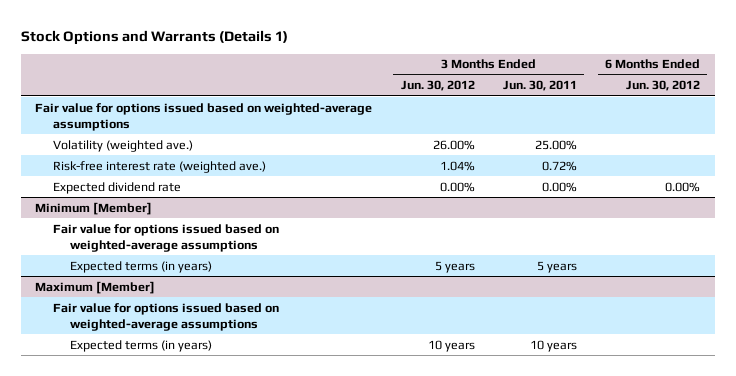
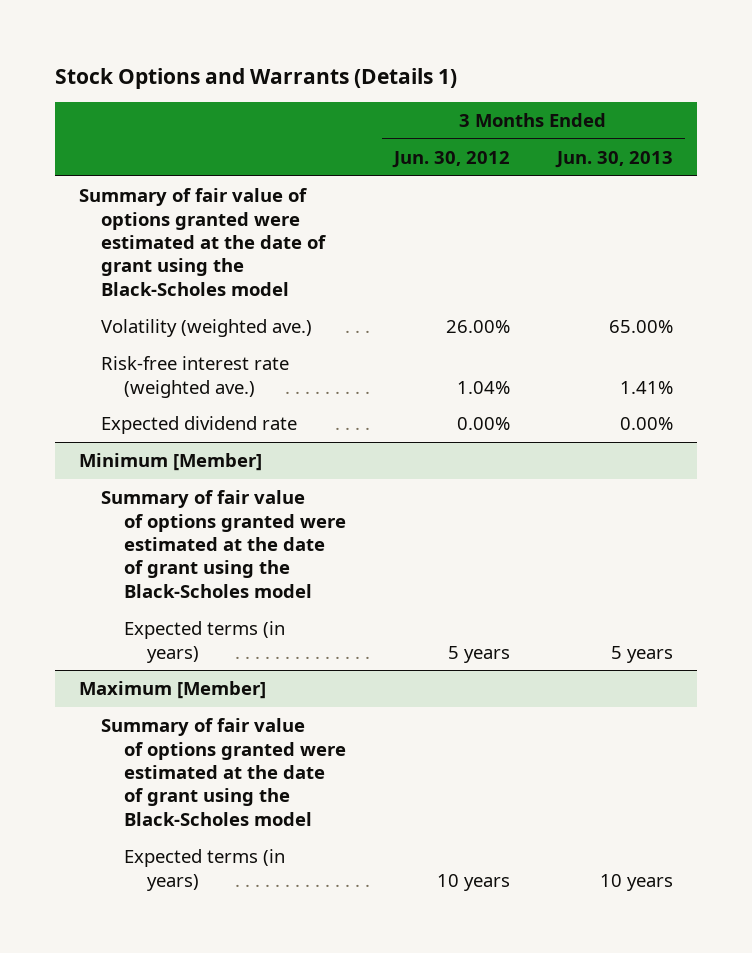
- | 3 Months Ended Jun. 30, 2012 | 3 Months Ended Jun. 30, 2011 | 6 Months Ended Jun. 30, 2012
+ | 3 Months Ended Jun. 30, 2012 | 3 Months Ended Jun. 30, 2013
- Fair value for options issued based on weighted-average assumptions
+ Summary of fair value of options granted were estimated at the date of grant using the Black-Scholes model
@ Minimum [Member]
- Fair value for options issued based on weighted-average assumptions
+ Summary of fair value of options granted were estimated at the date of grant using the Black-Scholes model
@ Maximum [Member]
- Fair value for options issued based on weighted-average assumptions
+ Summary of fair value of options granted were estimated at the date of grant using the Black-Scholes model

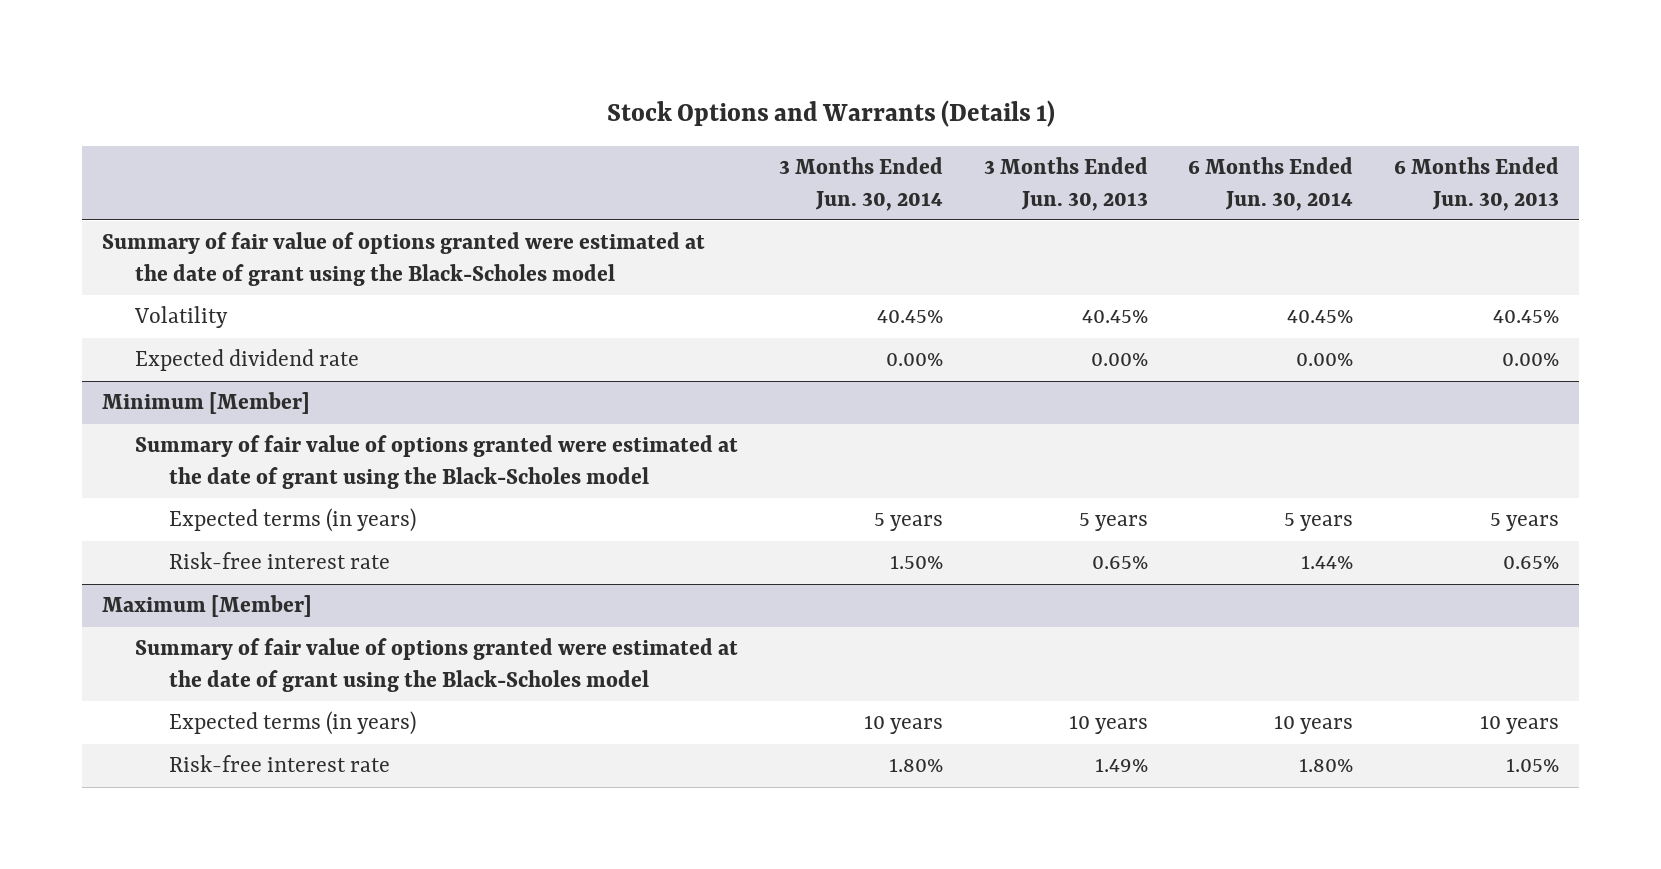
- | 3 Months Ended Jun. 30, 2012 | 3 Months Ended Jun. 30, 2013
+ | 3 Months Ended Jun. 30, 2014 | 3 Months Ended Jun. 30, 2013 | 6 Months Ended Jun. 30, 2014 | 6 Months Ended Jun. 30, 2013
- Volatility (weighted ave.) | 26.00% | 65.00%
- Risk-free interest rate (weighted ave.) | 1.04% | 1.41%
+ Volatility | 40.45% | 40.45% | 40.45% | 40.45%
@ Minimum [Member]
+ Risk-free interest rate | 1.50% | 0.65% | 1.44% | 0.65%
@ Maximum [Member]
+ Risk-free interest rate | 1.80% | 1.49% | 1.80% | 1.05%

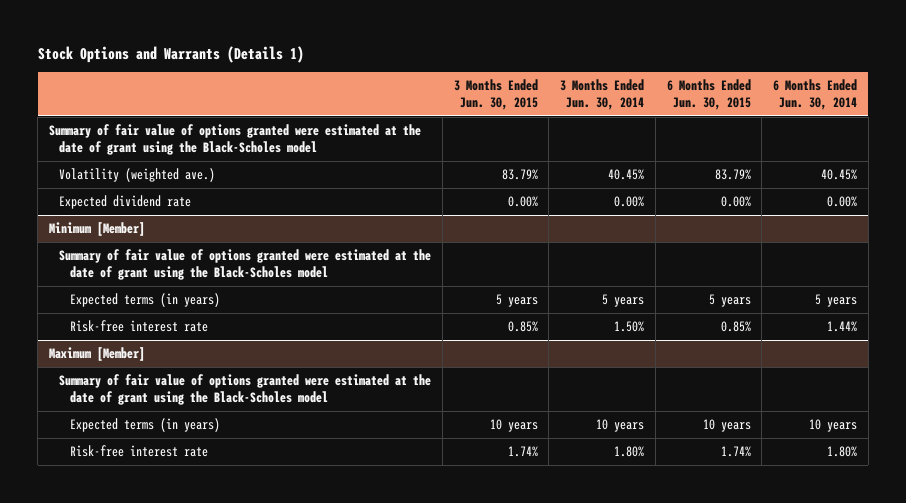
- | 3 Months Ended Jun. 30, 2014 | 3 Months Ended Jun. 30, 2013 | 6 Months Ended Jun. 30, 2014 | 6 Months Ended Jun. 30, 2013
+ | 3 Months Ended Jun. 30, 2015 | 3 Months Ended Jun. 30, 2014 | 6 Months Ended Jun. 30, 2015 | 6 Months Ended Jun. 30, 2014
- Volatility | 40.45% | 40.45% | 40.45% | 40.45%
+ Volatility (weighted ave.) | 83.79% | 40.45% | 83.79% | 40.45%

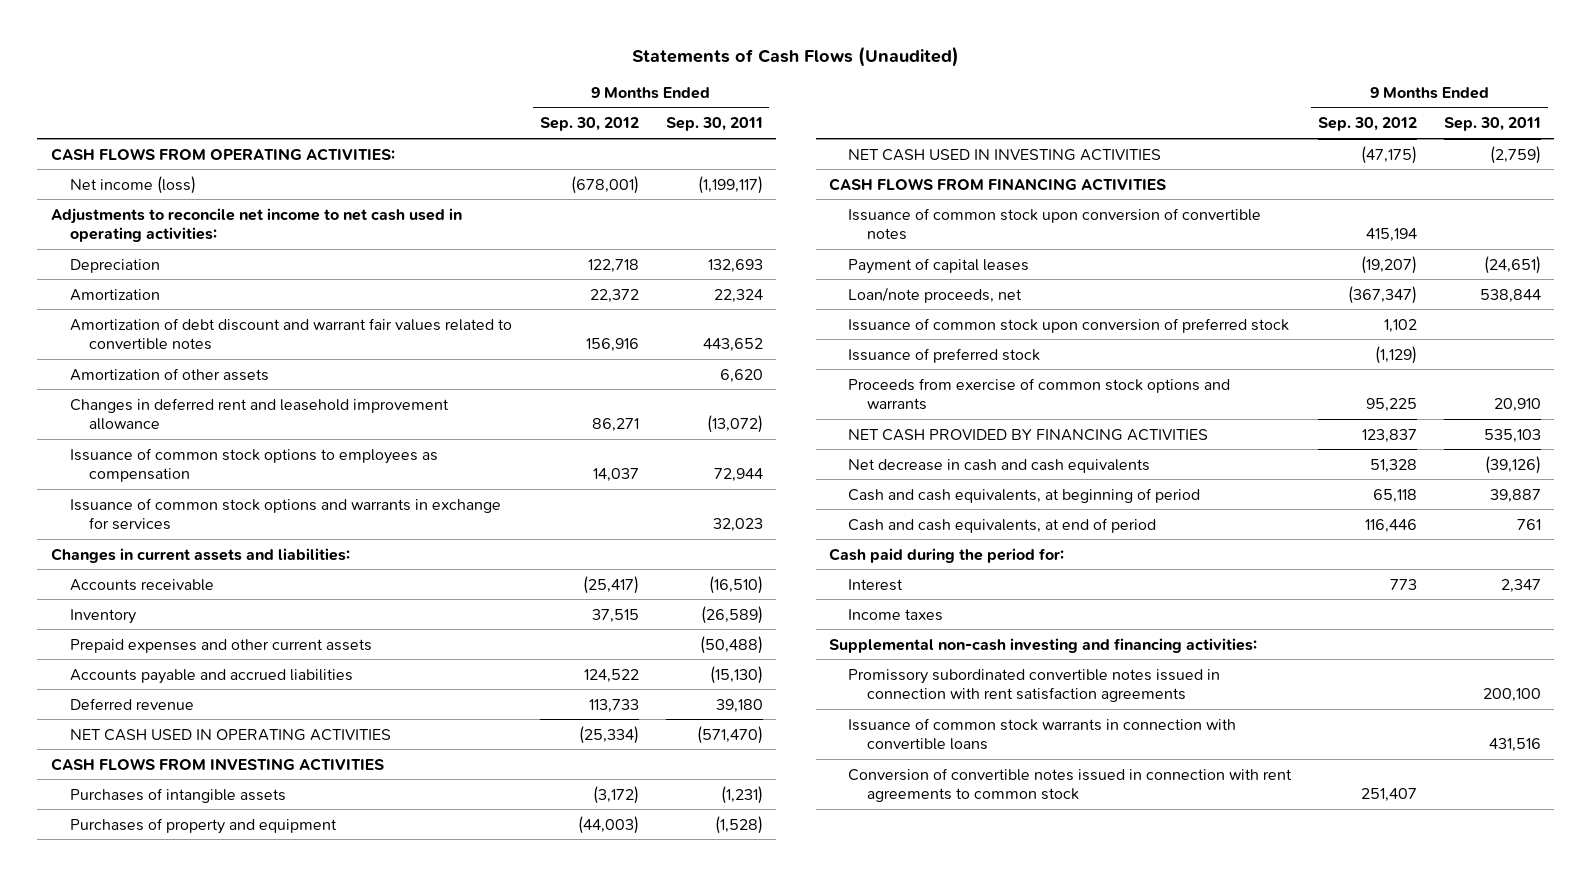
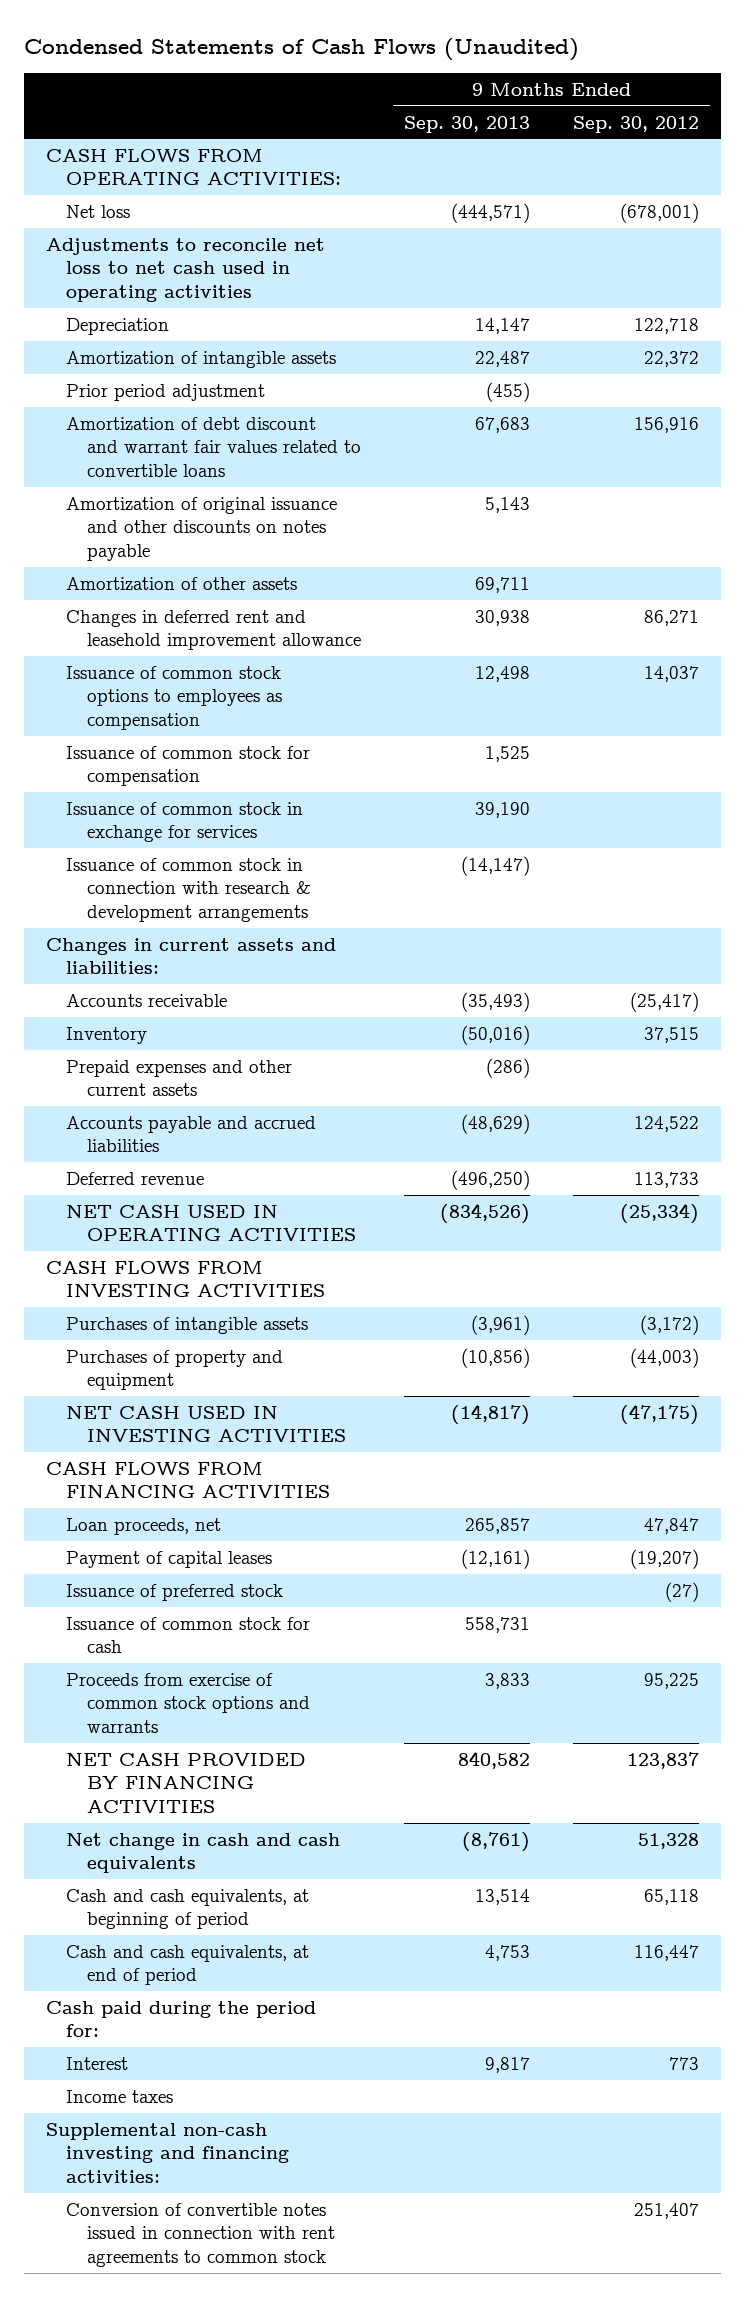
- Statements of Cash Flows (Unaudited)
+ Condensed Statements of Cash Flows (Unaudited)
- | 9 Months Ended Sep. 30, 2012 | 9 Months Ended Sep. 30, 2011
+ | 9 Months Ended Sep. 30, 2013 | 9 Months Ended Sep. 30, 2012
- Net income (loss) | (678,001) | (1,199,117)
- Adjustments to reconcile net income to net cash used in operating activities:
+ Net loss | (444,571) | (678,001)
+ Adjustments to reconcile net loss to net cash used in operating activities
- Amortization | 22,372 | 22,324
- Amortization of debt discount and warrant fair values related to convertible notes | 156,916 | 443,652
+ Amortization of intangible assets | 22,487 | 22,372
+ Prior period adjustment | (455) |
+ Amortization of debt discount and warrant fair values related to convertible loans | 67,683 | 156,916
+ Amortization of original issuance and other discounts on notes payable | 5,143 |
- Issuance of common stock options and warrants in exchange for services | | 32,023
+ Issuance of common stock for compensation | 1,525 |
+ Issuance of common stock in exchange for services | 39,190 |
+ Issuance of common stock in connection with research & development arrangements | (14,147) |
- Issuance of common stock upon conversion of convertible notes | 415,194 |
+ Loan proceeds, net | 265,857 | 47,847
- Loan/note proceeds, net | (367,347) | 538,844
- Issuance of common stock upon conversion of preferred stock | 1,102 |
- Issuance of preferred stock | (1,129) |
+ Issuance of preferred stock | | (27)
+ Issuance of common stock for cash | 558,731 |
- Net decrease in cash and cash equivalents | 51,328 | (39,126)
+ Net change in cash and cash equivalents | (8,761) | 51,328
- Cash and cash equivalents, at end of period | 116,446 | 761
+ Cash and cash equivalents, at end of period | 4,753 | 116,447
- Promissory subordinated convertible notes issued in connection with rent satisfaction agreements | | 200,100
- Issuance of common stock warrants in connection with convertible loans | | 431,516

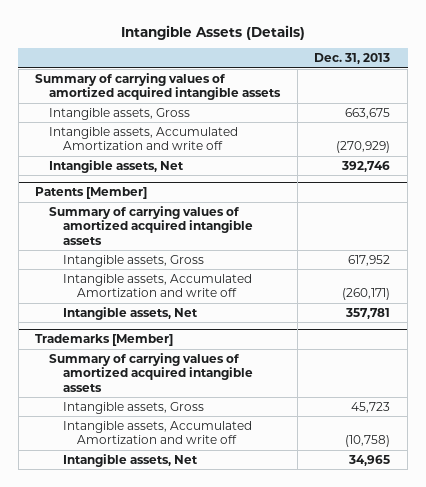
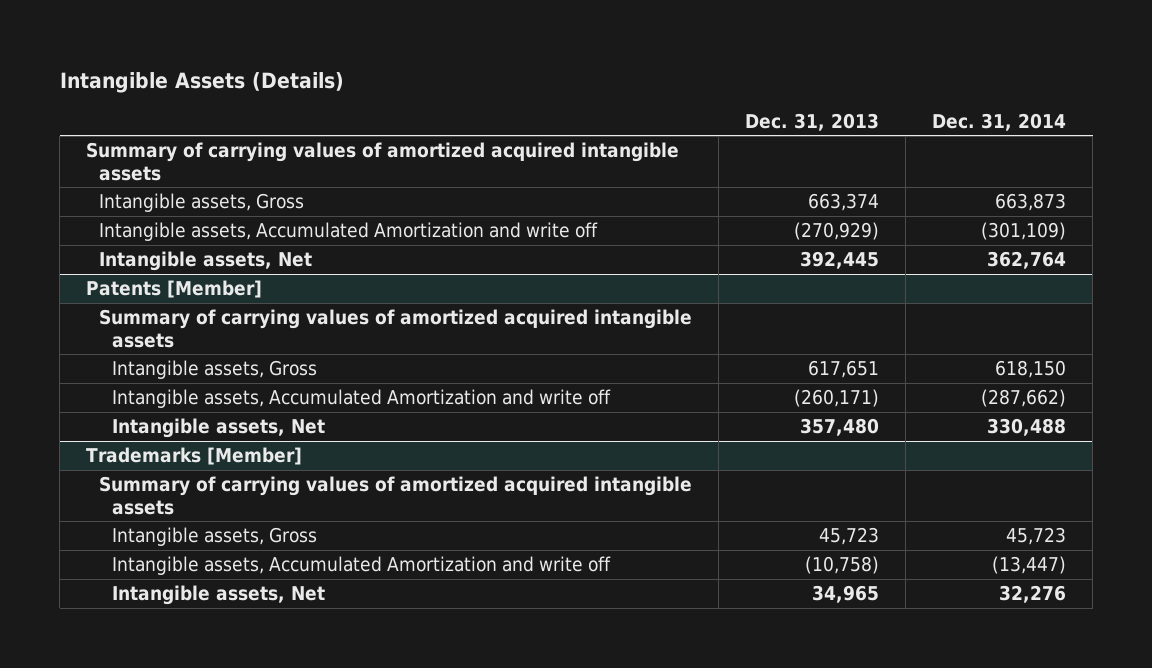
- | Dec. 31, 2013
+ | Dec. 31, 2013 | Dec. 31, 2014
- Intangible assets, Gross | 663,675
+ Intangible assets, Gross | 663,374 | 663,873
- Intangible assets, Net | 392,746
+ Intangible assets, Net | 392,445 | 362,764
@ Patents [Member]
- Intangible assets, Gross | 617,952
+ Intangible assets, Gross | 617,651 | 618,150
- Intangible assets, Net | 357,781
+ Intangible assets, Net | 357,480 | 330,488

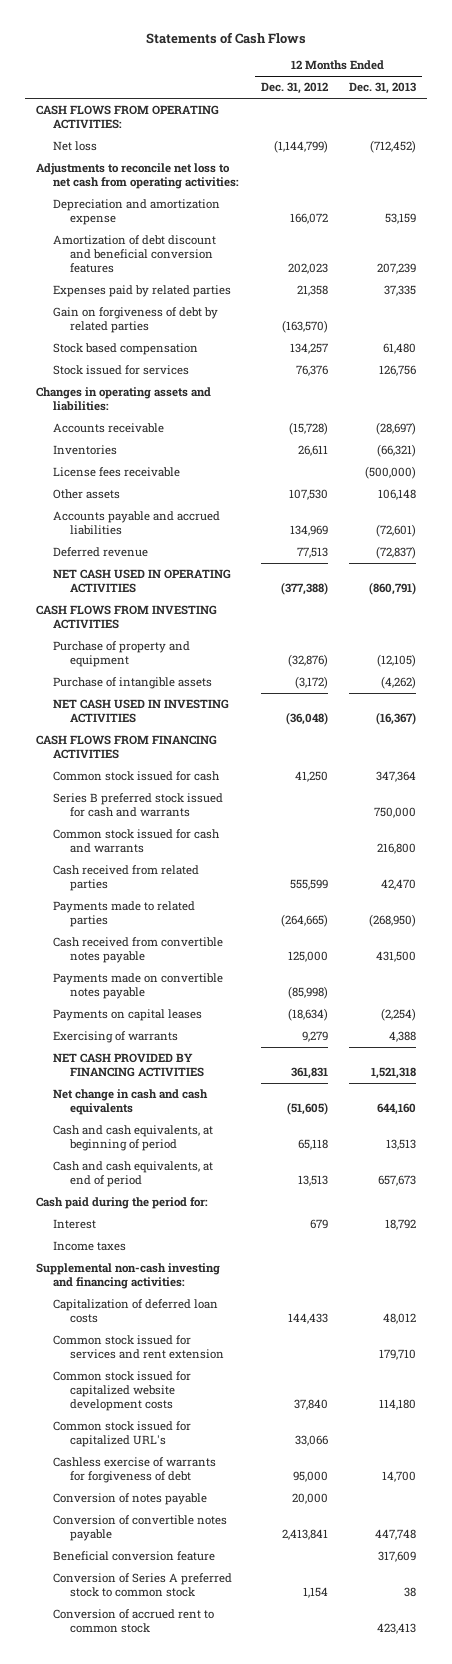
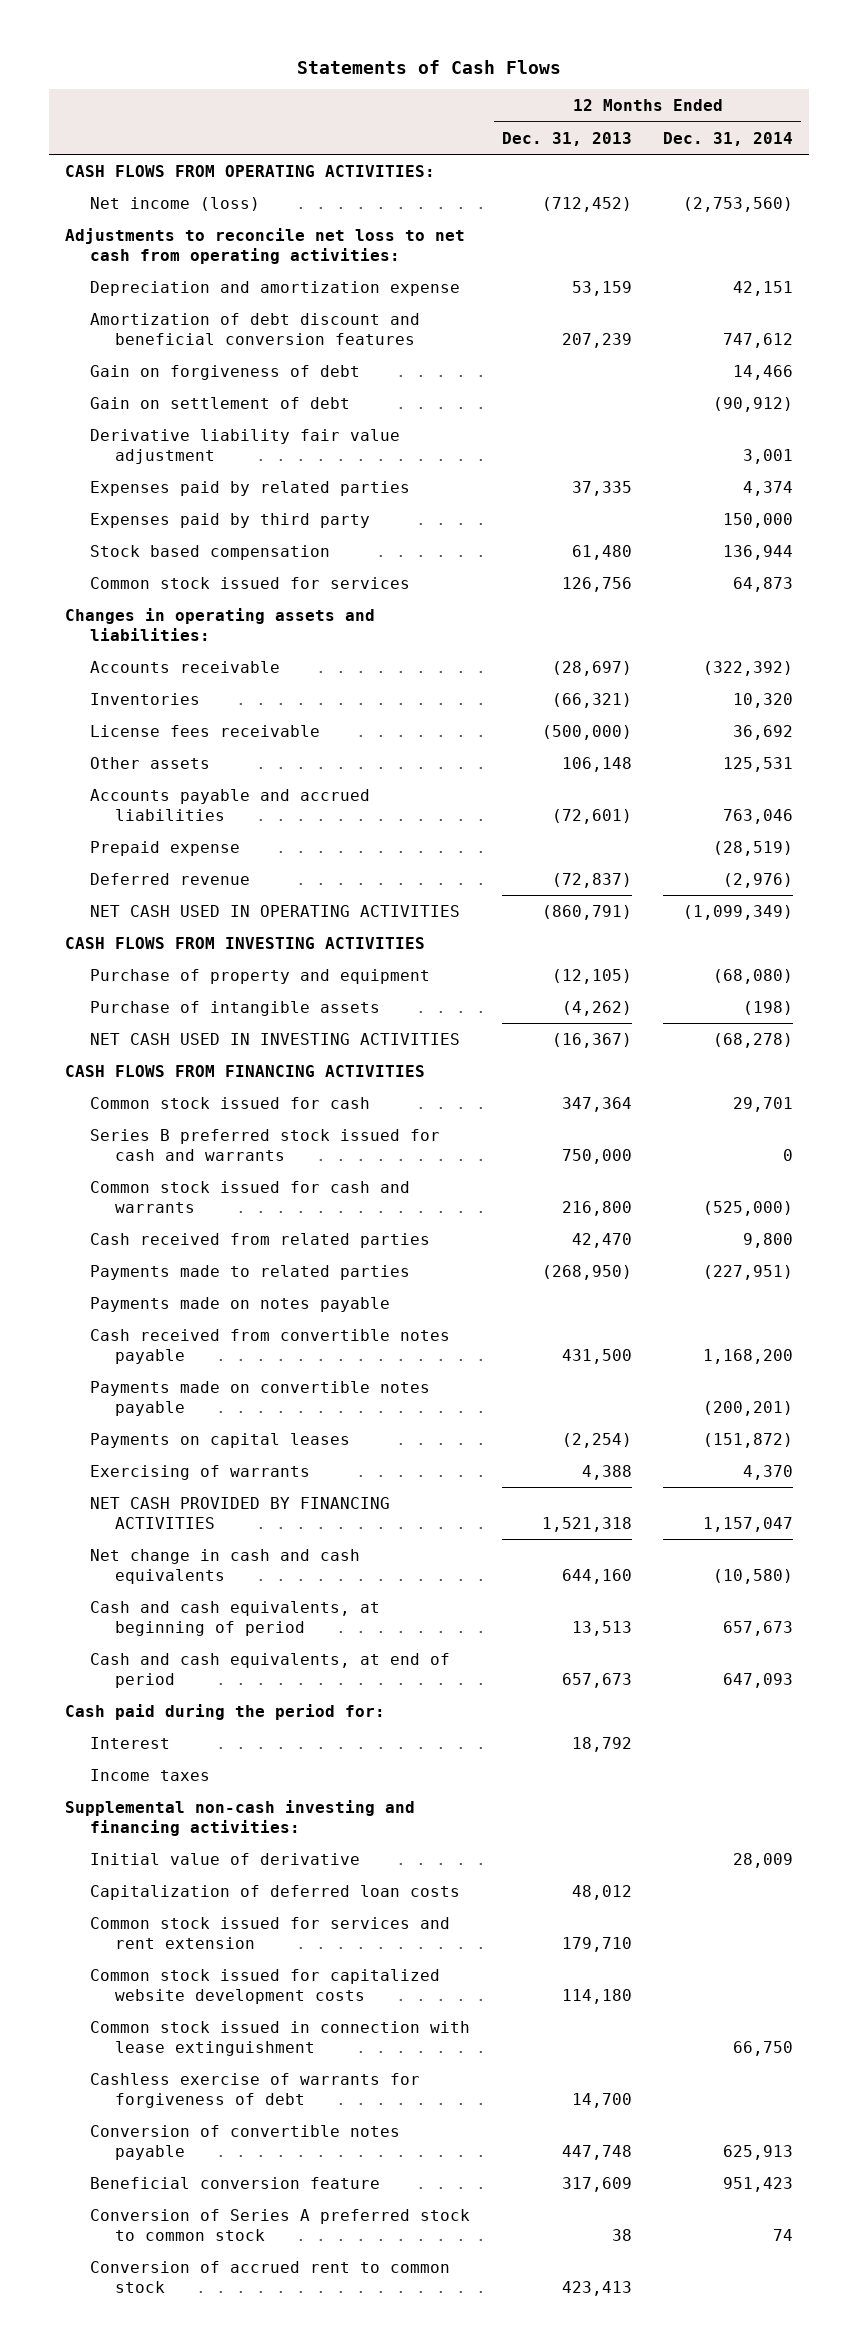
- | 12 Months Ended Dec. 31, 2012 | 12 Months Ended Dec. 31, 2013
+ | 12 Months Ended Dec. 31, 2013 | 12 Months Ended Dec. 31, 2014
- Net loss | (1,144,799) | (712,452)
+ Net income (loss) | (712,452) | (2,753,560)
+ Gain on forgiveness of debt | | 14,466
+ Gain on settlement of debt | | (90,912)
+ Derivative liability fair value adjustment | | 3,001
- Gain on forgiveness of debt by related parties | (163,570) |
+ Expenses paid by third party | | 150,000
- Stock issued for services | 76,376 | 126,756
+ Common stock issued for services | 126,756 | 64,873
+ Prepaid expense | | (28,519)
+ Payments made on notes payable
+ Initial value of derivative | | 28,009
- Common stock issued for capitalized URL's | 33,066 |
+ Common stock issued in connection with lease extinguishment | | 66,750
- Conversion of notes payable | 20,000 |

